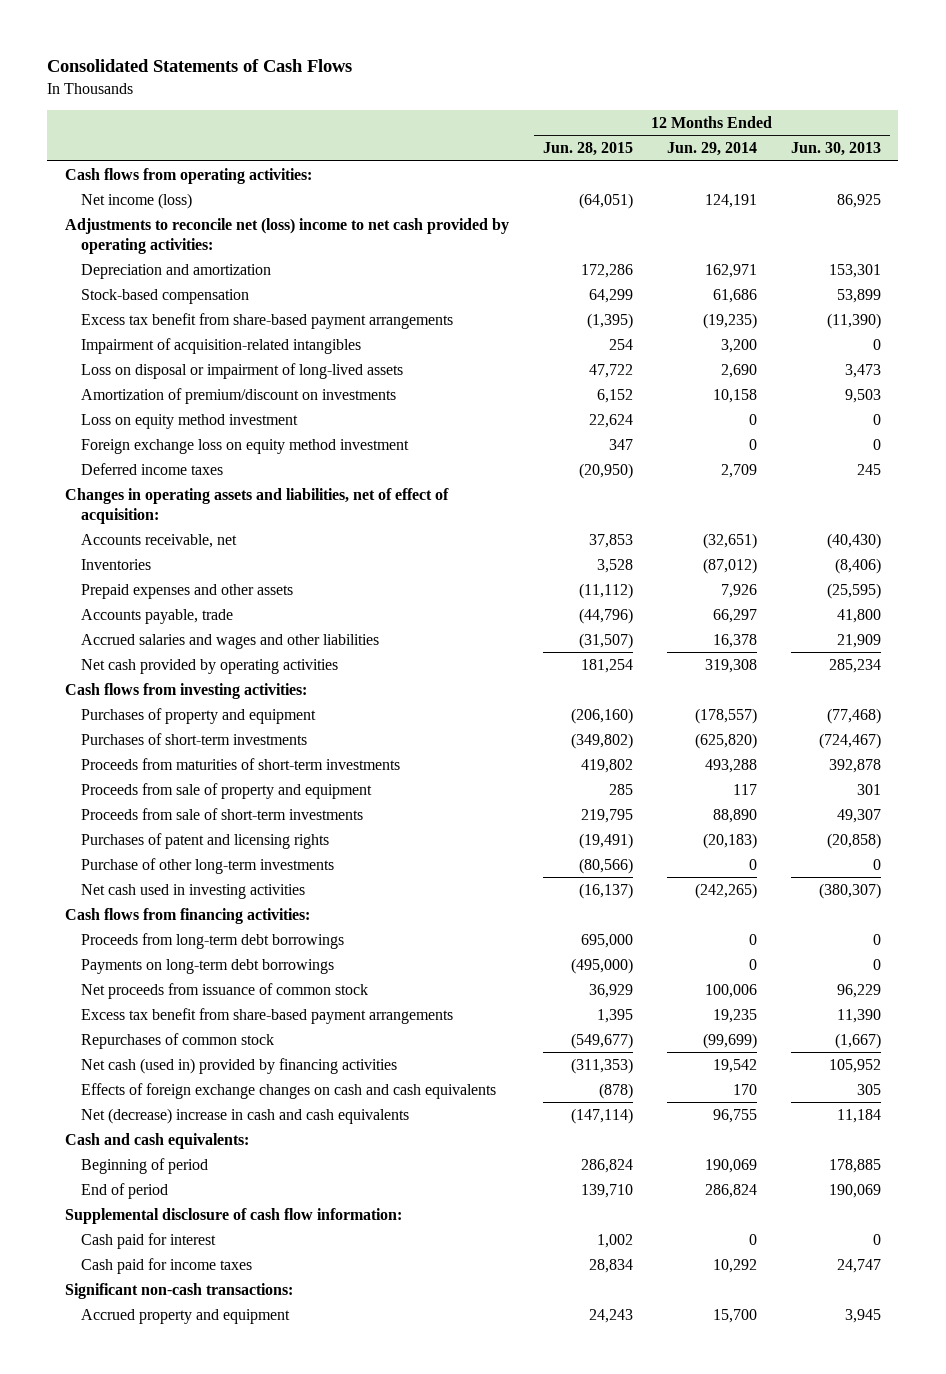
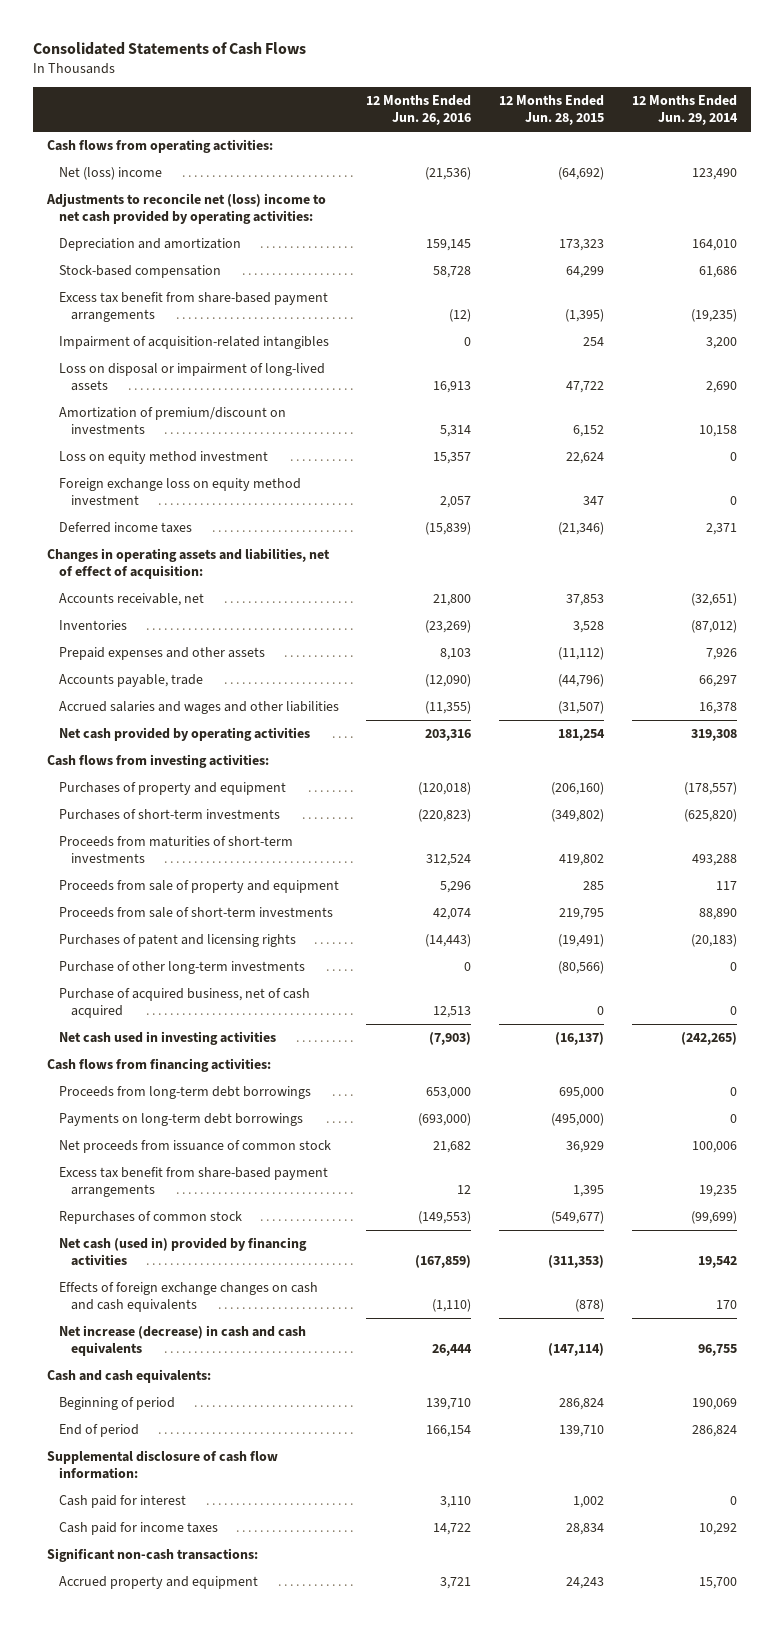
- | 12 Months Ended Jun. 28, 2015 | 12 Months Ended Jun. 29, 2014 | 12 Months Ended Jun. 30, 2013
+ | 12 Months Ended Jun. 26, 2016 | 12 Months Ended Jun. 28, 2015 | 12 Months Ended Jun. 29, 2014
- Net income (loss) | (64,051) | 124,191 | 86,925
+ Net (loss) income | (21,536) | (64,692) | 123,490
- Depreciation and amortization | 172,286 | 162,971 | 153,301
+ Depreciation and amortization | 159,145 | 173,323 | 164,010
- Deferred income taxes | (20,950) | 2,709 | 245
+ Deferred income taxes | (15,839) | (21,346) | 2,371
+ Purchase of acquired business, net of cash acquired | 12,513 | 0 | 0
- Net (decrease) increase in cash and cash equivalents | (147,114) | 96,755 | 11,184
+ Net increase (decrease) in cash and cash equivalents | 26,444 | (147,114) | 96,755

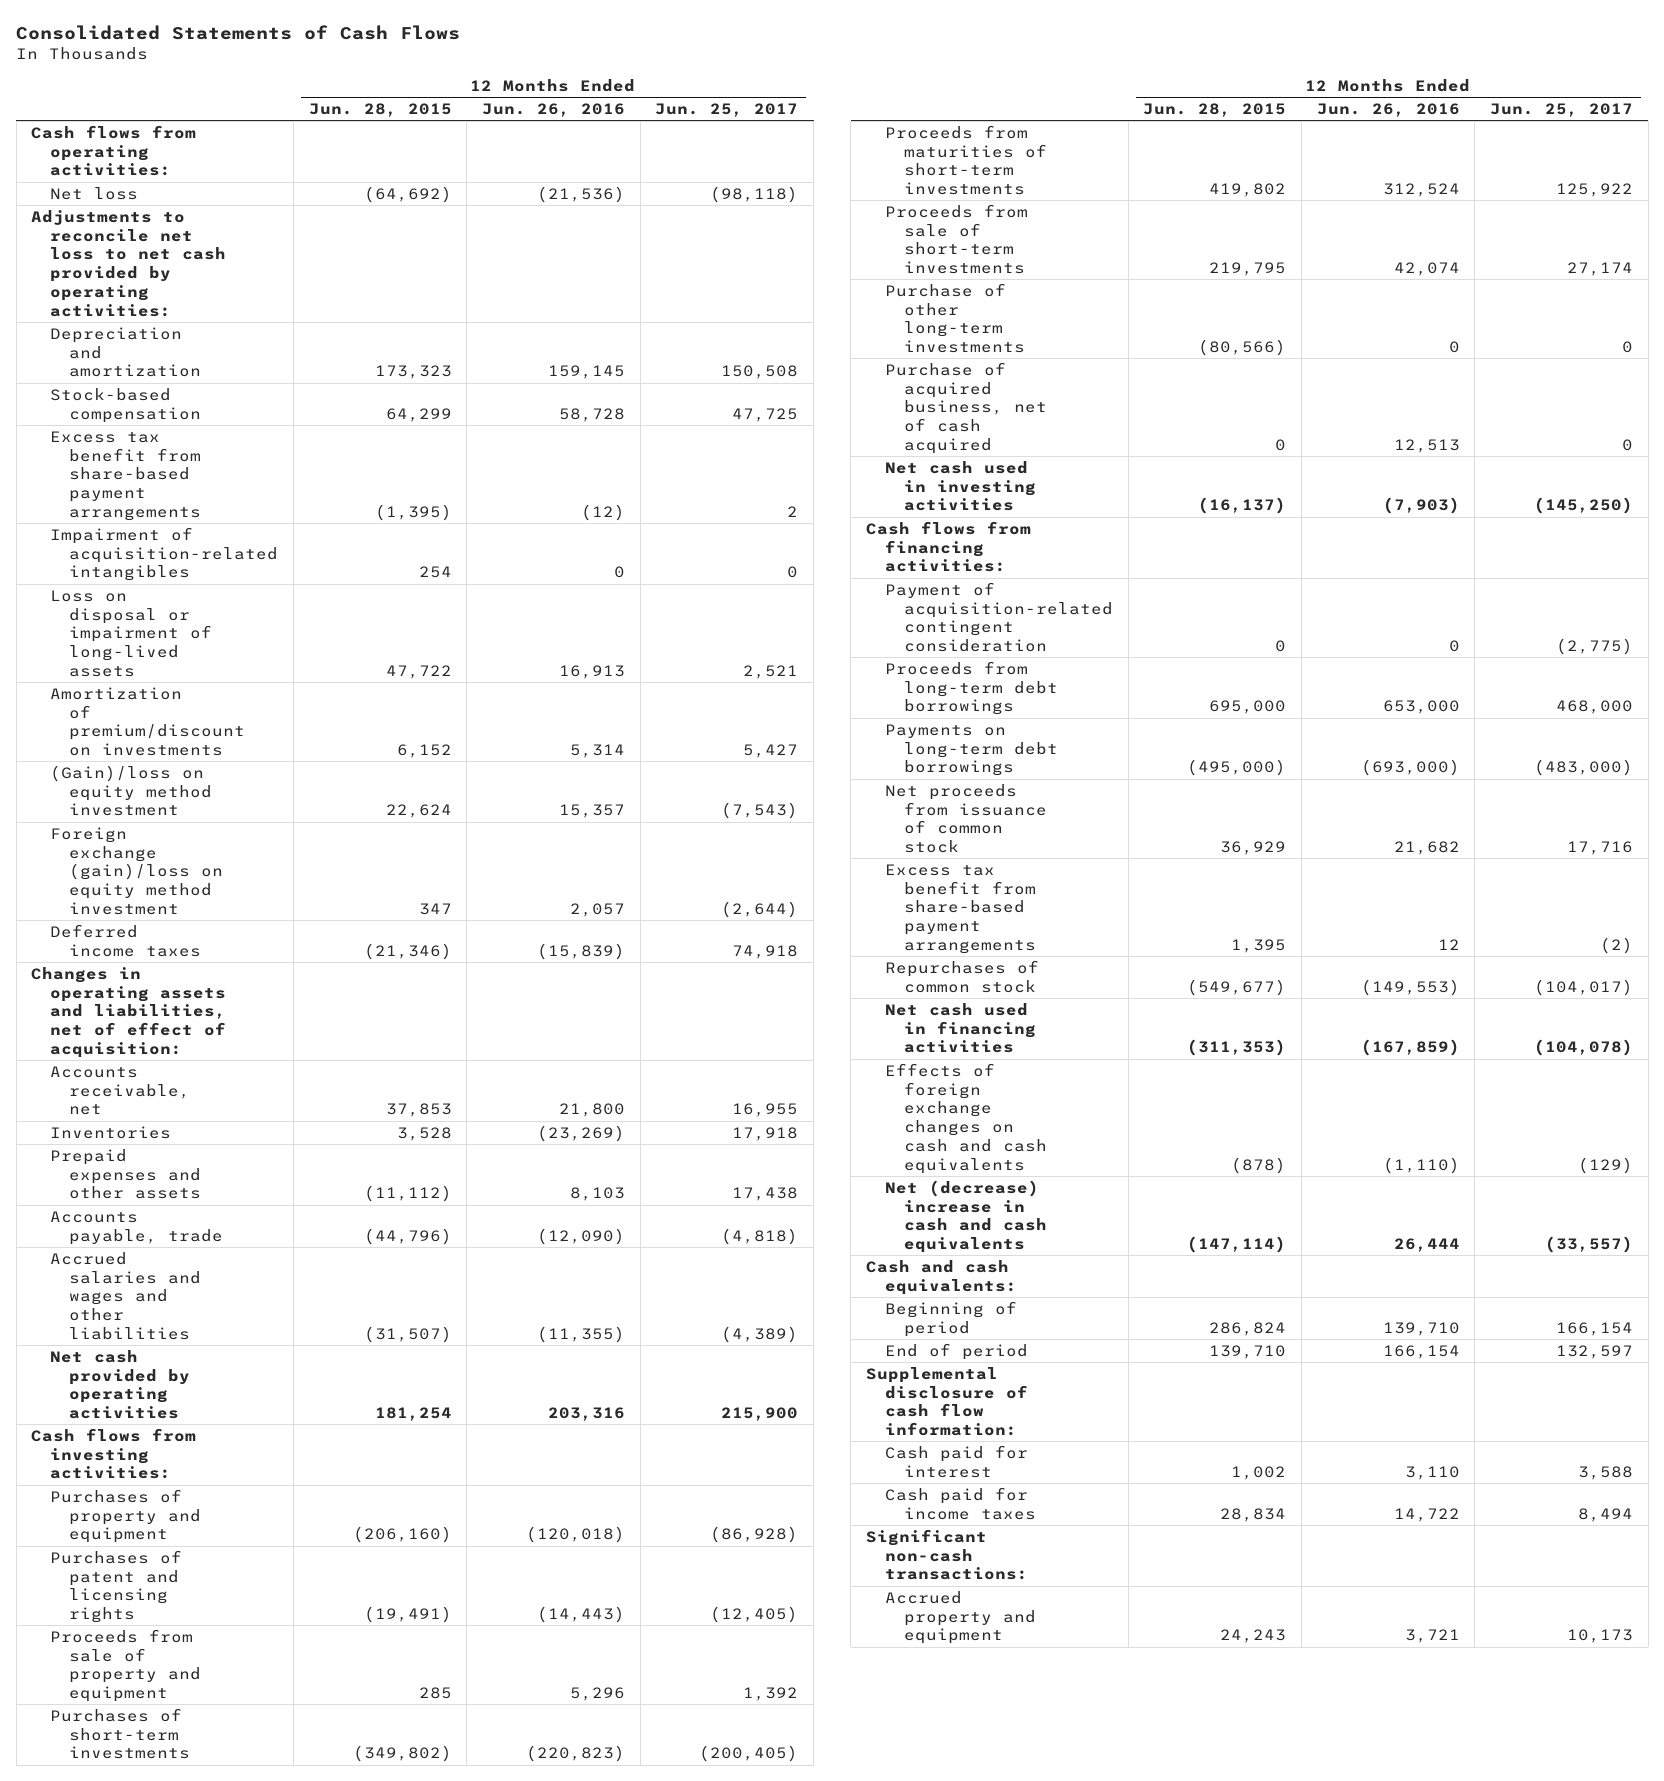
- | 12 Months Ended Jun. 26, 2016 | 12 Months Ended Jun. 28, 2015 | 12 Months Ended Jun. 29, 2014
+ | 12 Months Ended Jun. 28, 2015 | 12 Months Ended Jun. 26, 2016 | 12 Months Ended Jun. 25, 2017
- Net (loss) income | (21,536) | (64,692) | 123,490
- Adjustments to reconcile net (loss) income to net cash provided by operating activities:
+ Net loss | (64,692) | (21,536) | (98,118)
+ Adjustments to reconcile net loss to net cash provided by operating activities:
- Loss on equity method investment | 15,357 | 22,624 | 0
- Foreign exchange loss on equity method investment | 2,057 | 347 | 0
+ (Gain)/loss on equity method investment | 22,624 | 15,357 | (7,543)
+ Foreign exchange (gain)/loss on equity method investment | 347 | 2,057 | (2,644)
moved up: Purchases of patent and licensing rights | (19,491) | (14,443) | (12,405)
moved up: Proceeds from sale of property and equipment | 285 | 5,296 | 1,392
+ Payment of acquisition-related contingent consideration | 0 | 0 | (2,775)
- Net cash (used in) provided by financing activities | (167,859) | (311,353) | 19,542
+ Net cash used in financing activities | (311,353) | (167,859) | (104,078)
- Net increase (decrease) in cash and cash equivalents | 26,444 | (147,114) | 96,755
+ Net (decrease) increase in cash and cash equivalents | (147,114) | 26,444 | (33,557)

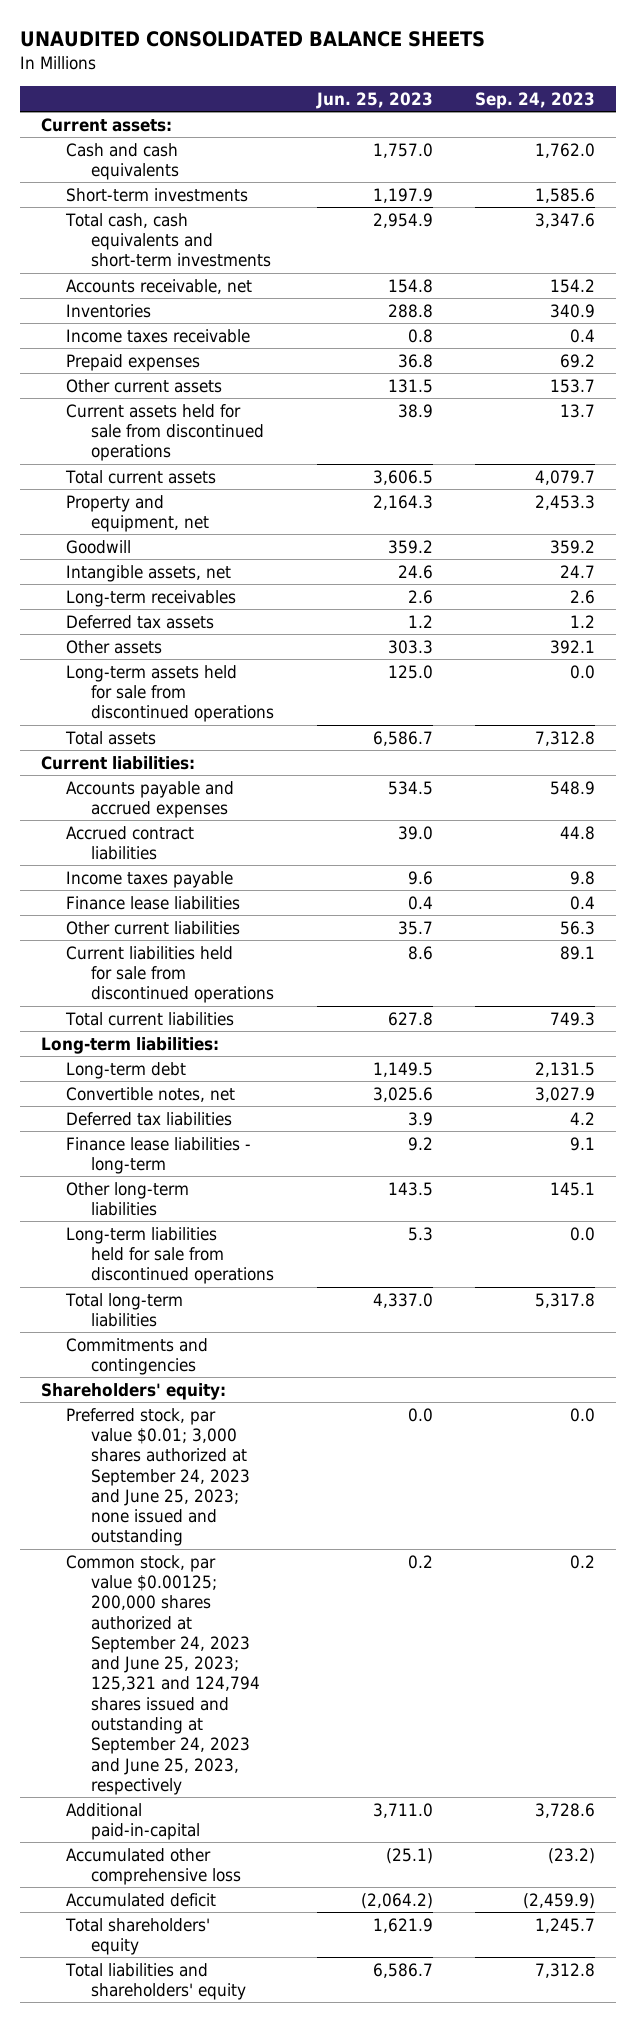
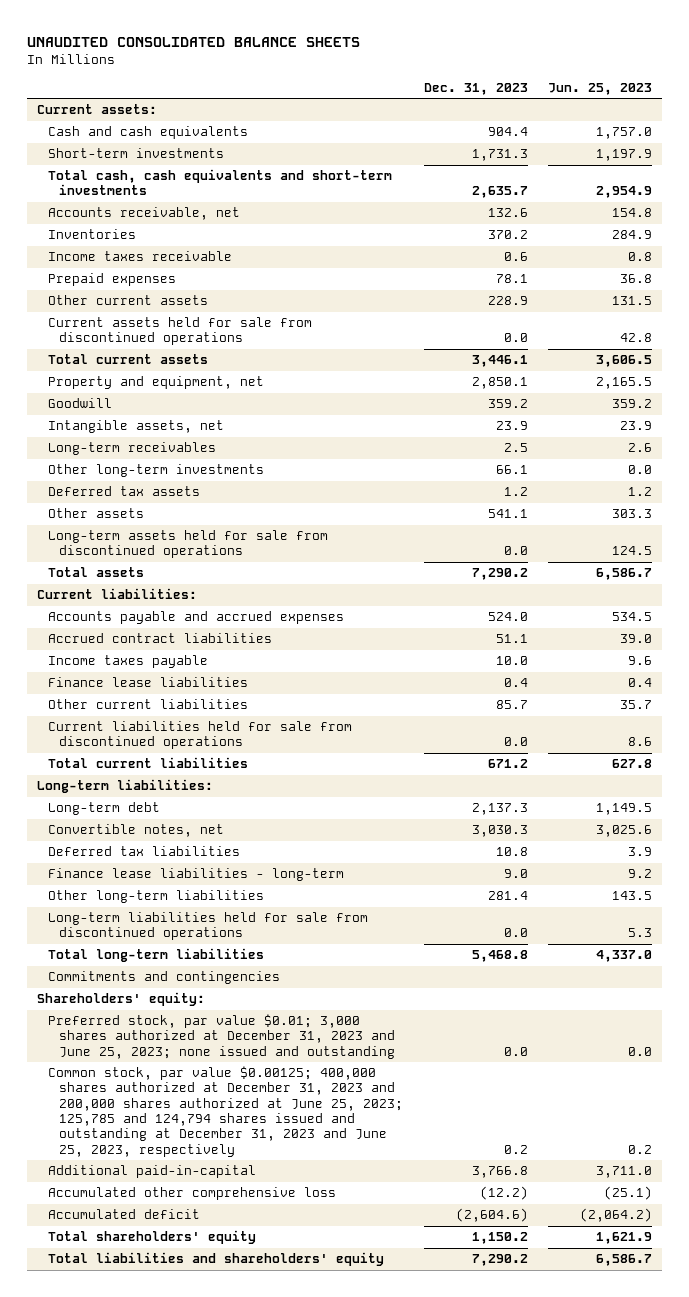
- | Jun. 25, 2023 | Sep. 24, 2023
+ | Dec. 31, 2023 | Jun. 25, 2023
- Inventories | 288.8 | 340.9
+ Inventories | 370.2 | 284.9
- Current assets held for sale from discontinued operations | 38.9 | 13.7
+ Current assets held for sale from discontinued operations | 0.0 | 42.8
- Property and equipment, net | 2,164.3 | 2,453.3
+ Property and equipment, net | 2,850.1 | 2,165.5
- Intangible assets, net | 24.6 | 24.7
+ Intangible assets, net | 23.9 | 23.9
+ Other long-term investments | 66.1 | 0.0
- Long-term assets held for sale from discontinued operations | 125.0 | 0.0
+ Long-term assets held for sale from discontinued operations | 0.0 | 124.5
- Preferred stock, par value $0.01; 3,000 shares authorized at September 24, 2023 and June 25, 2023; none issued and outstanding | 0.0 | 0.0
- Common stock, par value $0.00125; 200,000 shares authorized at September 24, 2023 and June 25, 2023; 125,321 and 124,794 shares issued and outstanding at September 24, 2023 and June 25, 2023, respectively | 0.2 | 0.2
+ Preferred stock, par value $0.01; 3,000 shares authorized at December 31, 2023 and June 25, 2023; none issued and outstanding | 0.0 | 0.0
+ Common stock, par value $0.00125; 400,000 shares authorized at December 31, 2023 and 200,000 shares authorized at June 25, 2023; 125,785 and 124,794 shares issued and outstanding at December 31, 2023 and June 25, 2023, respectively | 0.2 | 0.2

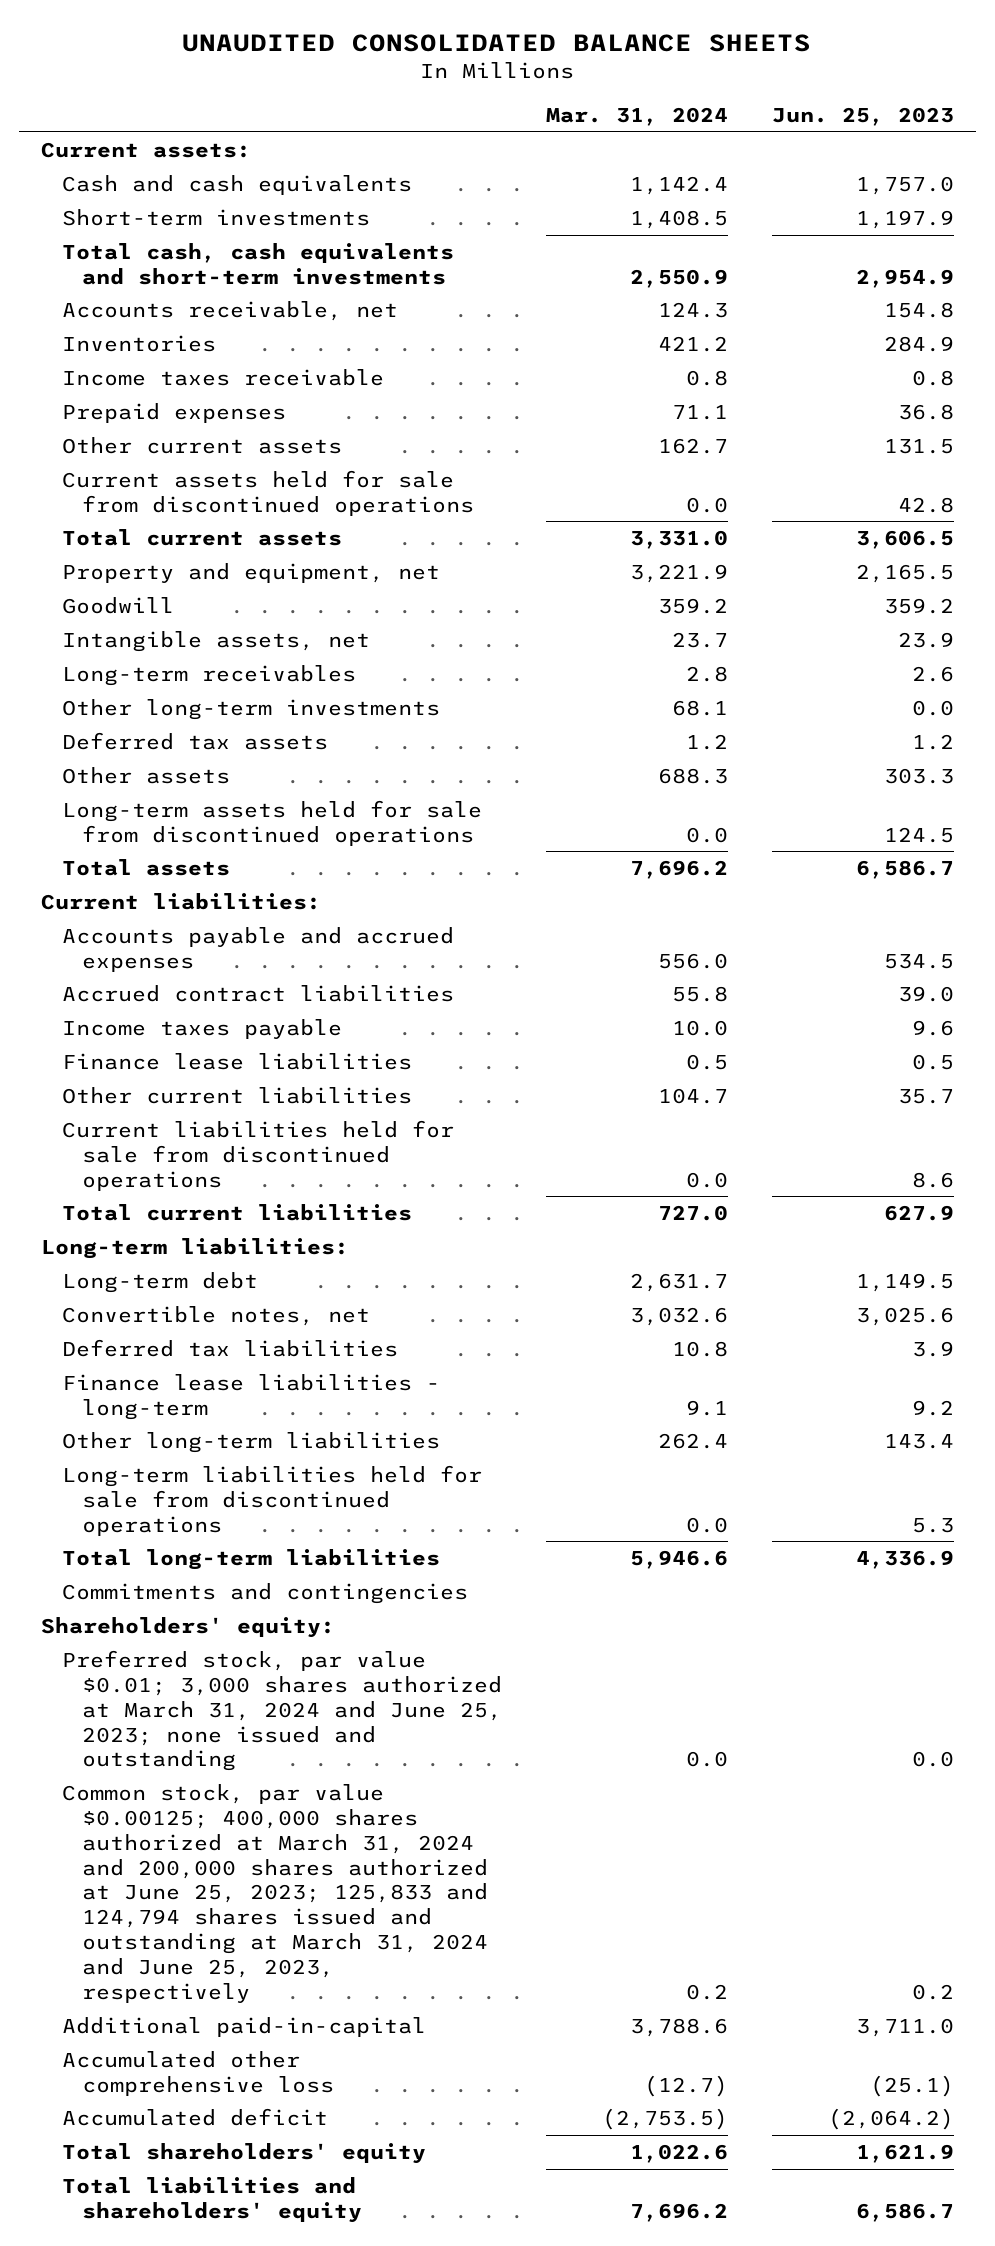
- | Dec. 31, 2023 | Jun. 25, 2023
+ | Mar. 31, 2024 | Jun. 25, 2023
- Finance lease liabilities | 0.4 | 0.4
+ Finance lease liabilities | 0.5 | 0.5
- Total current liabilities | 671.2 | 627.8
+ Total current liabilities | 727.0 | 627.9
- Other long-term liabilities | 281.4 | 143.5
+ Other long-term liabilities | 262.4 | 143.4
- Total long-term liabilities | 5,468.8 | 4,337.0
+ Total long-term liabilities | 5,946.6 | 4,336.9
- Preferred stock, par value $0.01; 3,000 shares authorized at December 31, 2023 and June 25, 2023; none issued and outstanding | 0.0 | 0.0
- Common stock, par value $0.00125; 400,000 shares authorized at December 31, 2023 and 200,000 shares authorized at June 25, 2023; 125,785 and 124,794 shares issued and outstanding at December 31, 2023 and June 25, 2023, respectively | 0.2 | 0.2
+ Preferred stock, par value $0.01; 3,000 shares authorized at March 31, 2024 and June 25, 2023; none issued and outstanding | 0.0 | 0.0
+ Common stock, par value $0.00125; 400,000 shares authorized at March 31, 2024 and 200,000 shares authorized at June 25, 2023; 125,833 and 124,794 shares issued and outstanding at March 31, 2024 and June 25, 2023, respectively | 0.2 | 0.2

